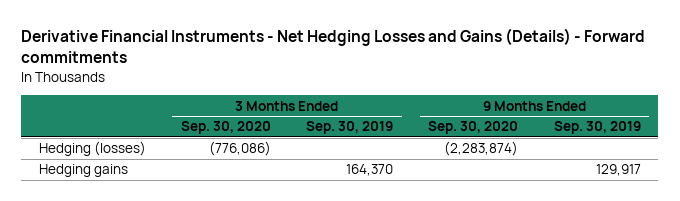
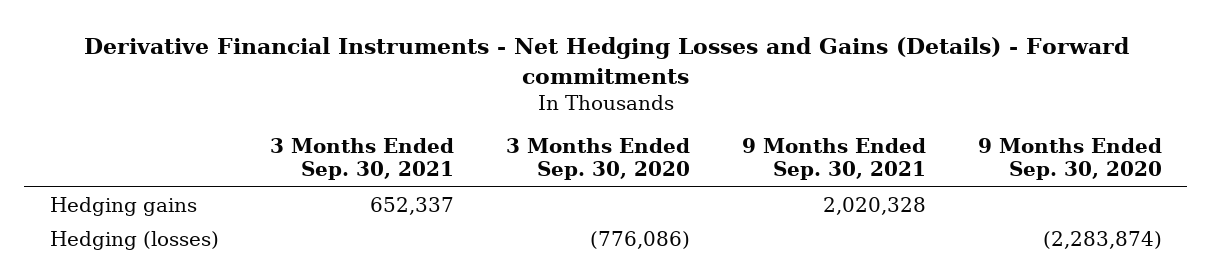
- | 3 Months Ended Sep. 30, 2020 | 3 Months Ended Sep. 30, 2019 | 9 Months Ended Sep. 30, 2020 | 9 Months Ended Sep. 30, 2019
+ | 3 Months Ended Sep. 30, 2021 | 3 Months Ended Sep. 30, 2020 | 9 Months Ended Sep. 30, 2021 | 9 Months Ended Sep. 30, 2020
moved down: Hedging (losses) | | (776,086) | | (2,283,874)

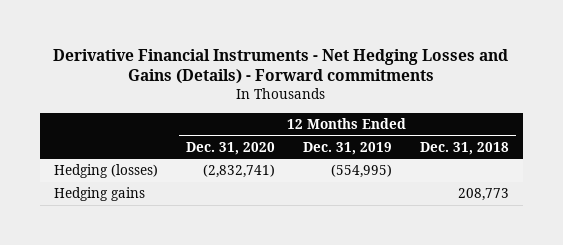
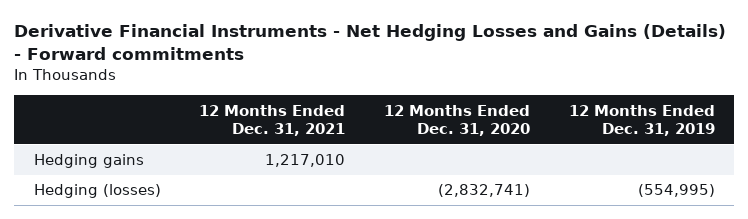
- | 12 Months Ended Dec. 31, 2020 | 12 Months Ended Dec. 31, 2019 | 12 Months Ended Dec. 31, 2018
+ | 12 Months Ended Dec. 31, 2021 | 12 Months Ended Dec. 31, 2020 | 12 Months Ended Dec. 31, 2019
moved down: Hedging (losses) | | (2,832,741) | (554,995)

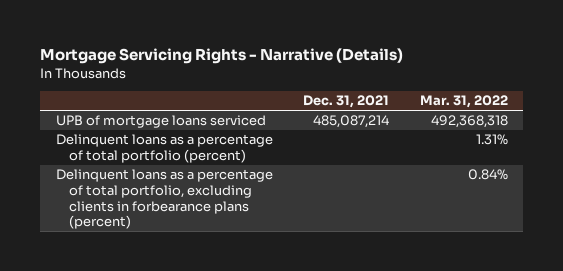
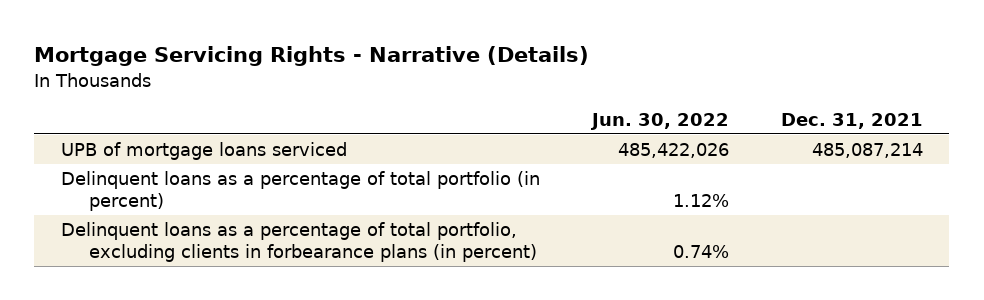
- | Dec. 31, 2021 | Mar. 31, 2022
+ | Jun. 30, 2022 | Dec. 31, 2021
- Delinquent loans as a percentage of total portfolio (percent) | | 1.31%
- Delinquent loans as a percentage of total portfolio, excluding clients in forbearance plans (percent) | | 0.84%
+ Delinquent loans as a percentage of total portfolio (in percent) | 1.12% |
+ Delinquent loans as a percentage of total portfolio, excluding clients in forbearance plans (in percent) | 0.74% |

